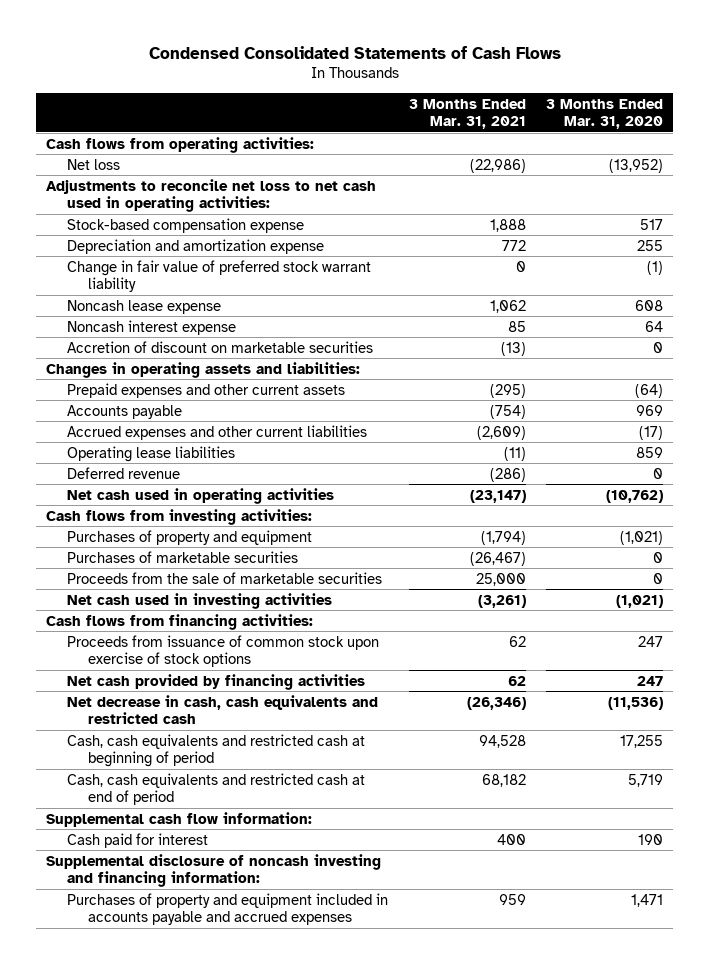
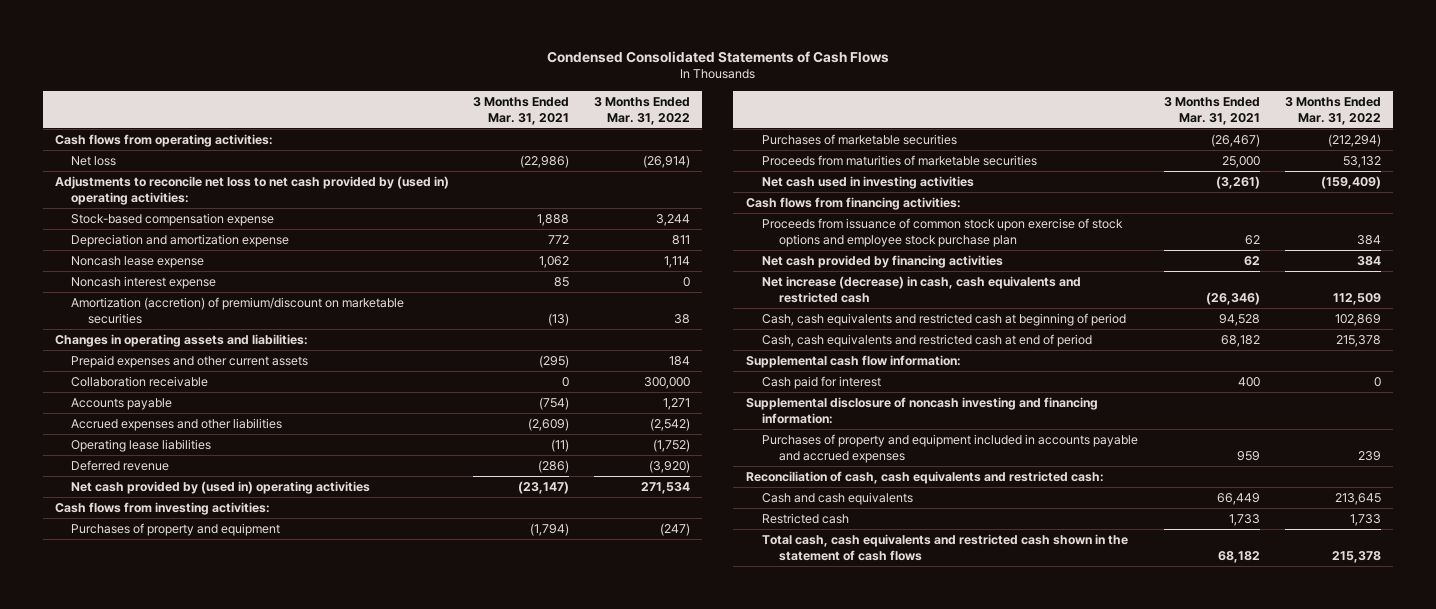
- | 3 Months Ended Mar. 31, 2021 | 3 Months Ended Mar. 31, 2020
+ | 3 Months Ended Mar. 31, 2021 | 3 Months Ended Mar. 31, 2022
- Adjustments to reconcile net loss to net cash used in operating activities:
+ Adjustments to reconcile net loss to net cash provided by (used in) operating activities:
- Change in fair value of preferred stock warrant liability | 0 | (1)
- Accretion of discount on marketable securities | (13) | 0
+ Amortization (accretion) of premium/discount on marketable securities | (13) | 38
+ Collaboration receivable | 0 | 300,000
- Accrued expenses and other current liabilities | (2,609) | (17)
+ Accrued expenses and other liabilities | (2,609) | (2,542)
- Net cash used in operating activities | (23,147) | (10,762)
+ Net cash provided by (used in) operating activities | (23,147) | 271,534
- Proceeds from the sale of marketable securities | 25,000 | 0
+ Proceeds from maturities of marketable securities | 25,000 | 53,132
- Proceeds from issuance of common stock upon exercise of stock options | 62 | 247
+ Proceeds from issuance of common stock upon exercise of stock options and employee stock purchase plan | 62 | 384
- Net decrease in cash, cash equivalents and restricted cash | (26,346) | (11,536)
+ Net increase (decrease) in cash, cash equivalents and restricted cash | (26,346) | 112,509
+ Reconciliation of cash, cash equivalents and restricted cash:
+ Cash and cash equivalents | 66,449 | 213,645
+ Restricted cash | 1,733 | 1,733
+ Total cash, cash equivalents and restricted cash shown in the statement of cash flows | 68,182 | 215,378

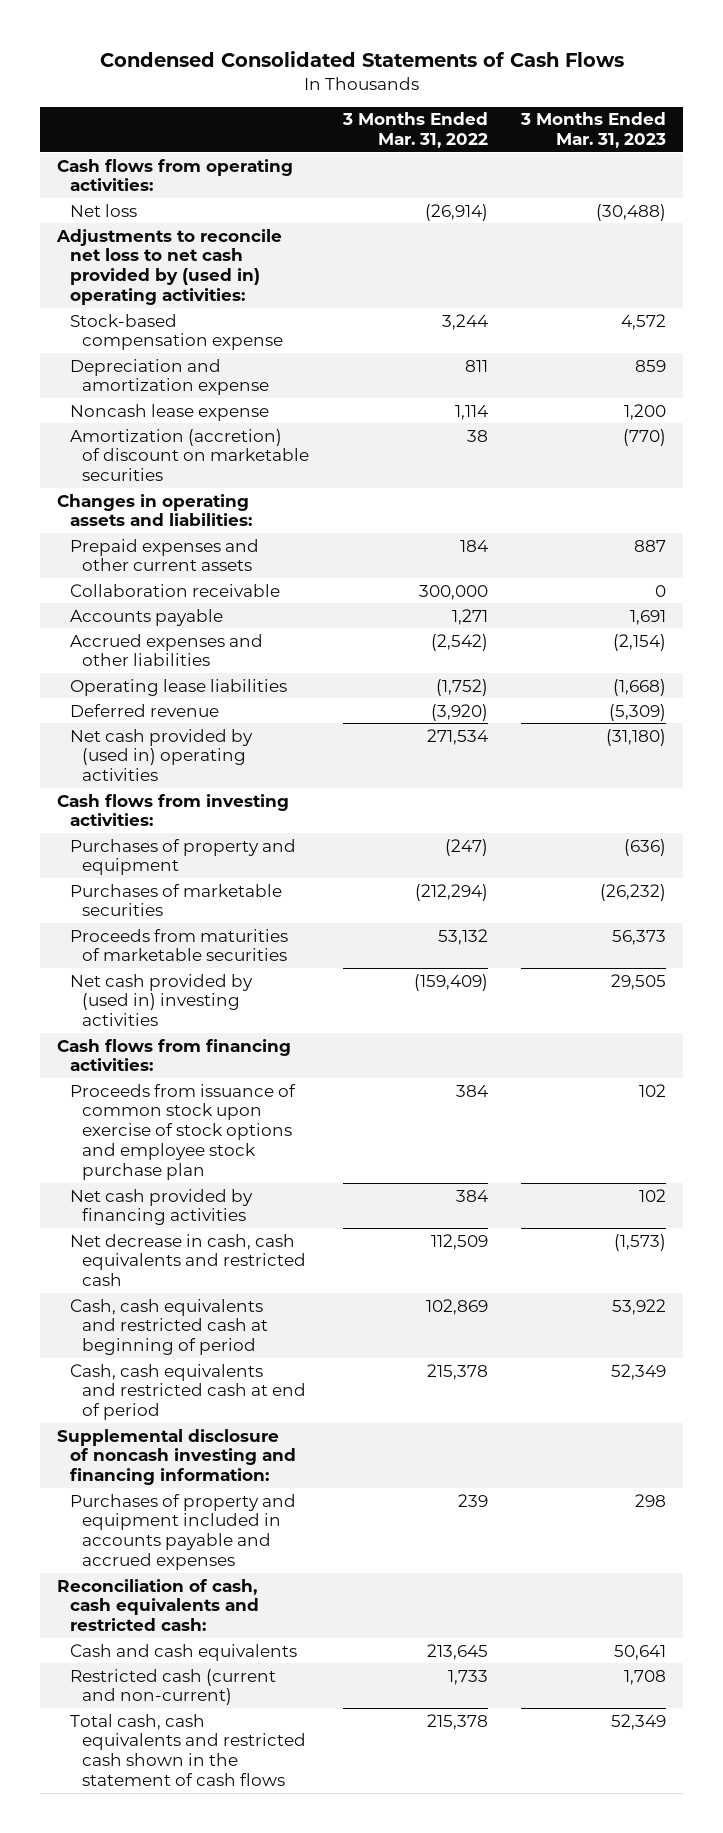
- | 3 Months Ended Mar. 31, 2021 | 3 Months Ended Mar. 31, 2022
+ | 3 Months Ended Mar. 31, 2022 | 3 Months Ended Mar. 31, 2023
- Noncash interest expense | 85 | 0
- Amortization (accretion) of premium/discount on marketable securities | (13) | 38
+ Amortization (accretion) of discount on marketable securities | 38 | (770)
- Net cash used in investing activities | (3,261) | (159,409)
+ Net cash provided by (used in) investing activities | (159,409) | 29,505
- Net increase (decrease) in cash, cash equivalents and restricted cash | (26,346) | 112,509
+ Net decrease in cash, cash equivalents and restricted cash | 112,509 | (1,573)
- Supplemental cash flow information:
- Cash paid for interest | 400 | 0
- Restricted cash | 1,733 | 1,733
+ Restricted cash (current and non-current) | 1,733 | 1,708

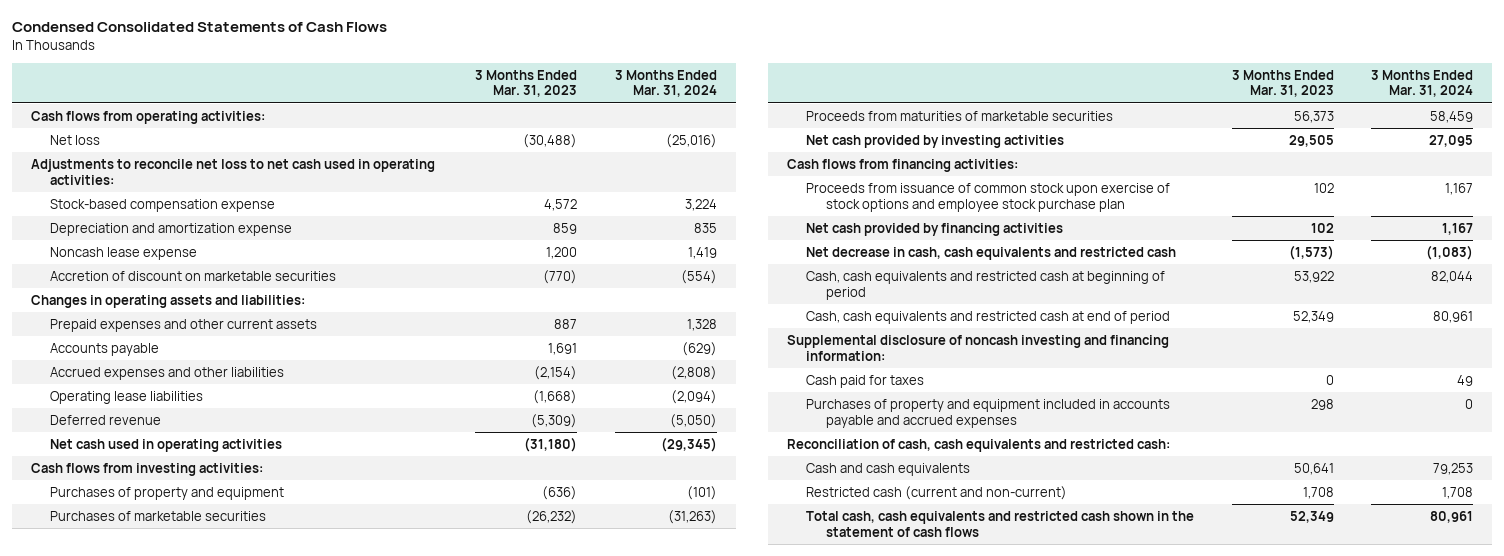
- | 3 Months Ended Mar. 31, 2022 | 3 Months Ended Mar. 31, 2023
+ | 3 Months Ended Mar. 31, 2023 | 3 Months Ended Mar. 31, 2024
- Adjustments to reconcile net loss to net cash provided by (used in) operating activities:
+ Adjustments to reconcile net loss to net cash used in operating activities:
- Amortization (accretion) of discount on marketable securities | 38 | (770)
+ Accretion of discount on marketable securities | (770) | (554)
- Collaboration receivable | 300,000 | 0
- Net cash provided by (used in) operating activities | 271,534 | (31,180)
+ Net cash used in operating activities | (31,180) | (29,345)
- Net cash provided by (used in) investing activities | (159,409) | 29,505
+ Net cash provided by investing activities | 29,505 | 27,095
+ Cash paid for taxes | 0 | 49

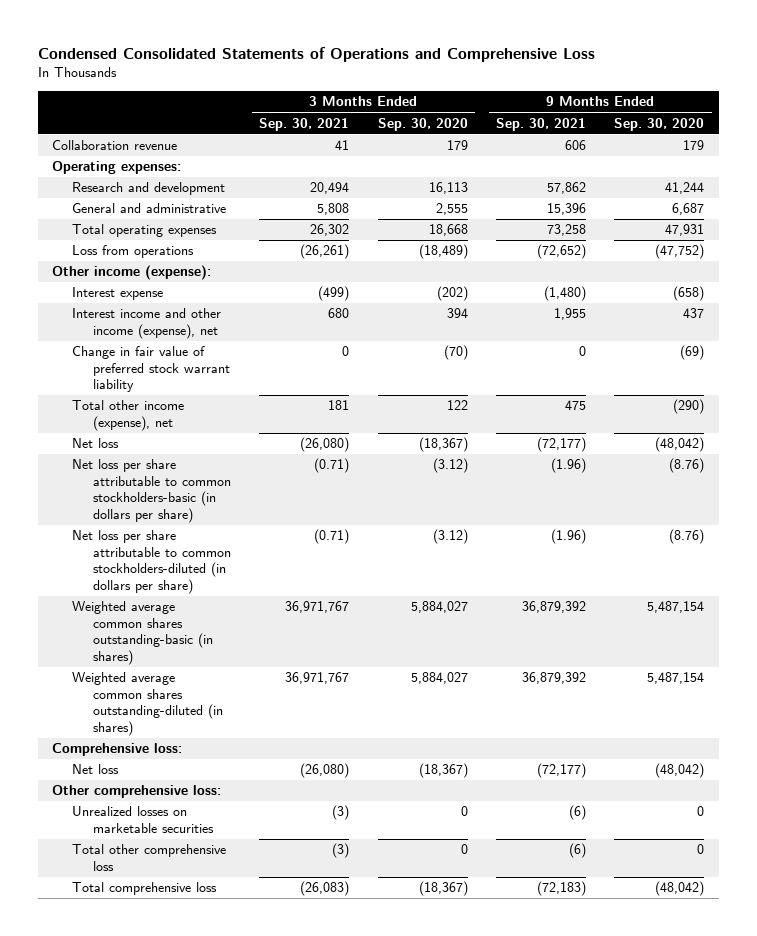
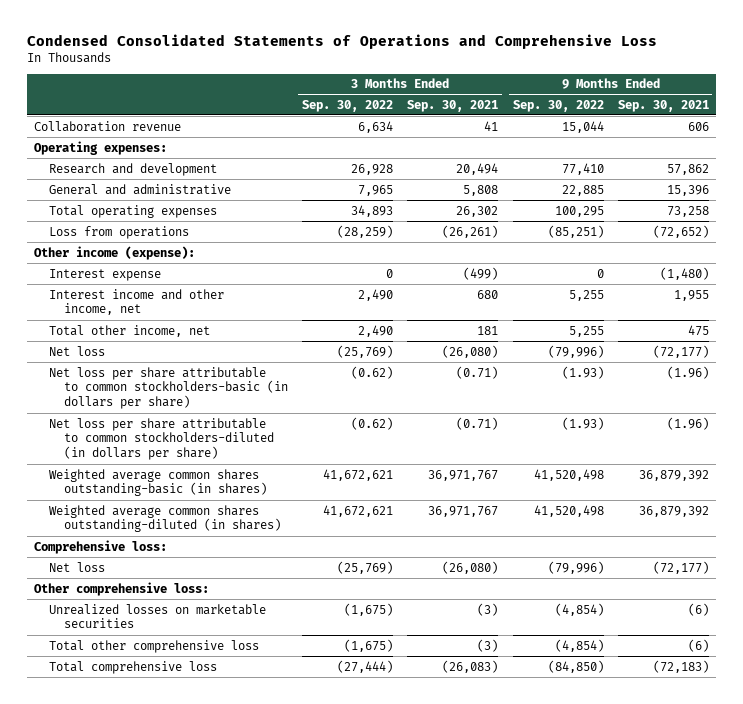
- | 3 Months Ended Sep. 30, 2021 | 3 Months Ended Sep. 30, 2020 | 9 Months Ended Sep. 30, 2021 | 9 Months Ended Sep. 30, 2020
+ | 3 Months Ended Sep. 30, 2022 | 3 Months Ended Sep. 30, 2021 | 9 Months Ended Sep. 30, 2022 | 9 Months Ended Sep. 30, 2021
- Interest income and other income (expense), net | 680 | 394 | 1,955 | 437
- Change in fair value of preferred stock warrant liability | 0 | (70) | 0 | (69)
- Total other income (expense), net | 181 | 122 | 475 | (290)
+ Interest income and other income, net | 2,490 | 680 | 5,255 | 1,955
+ Total other income, net | 2,490 | 181 | 5,255 | 475

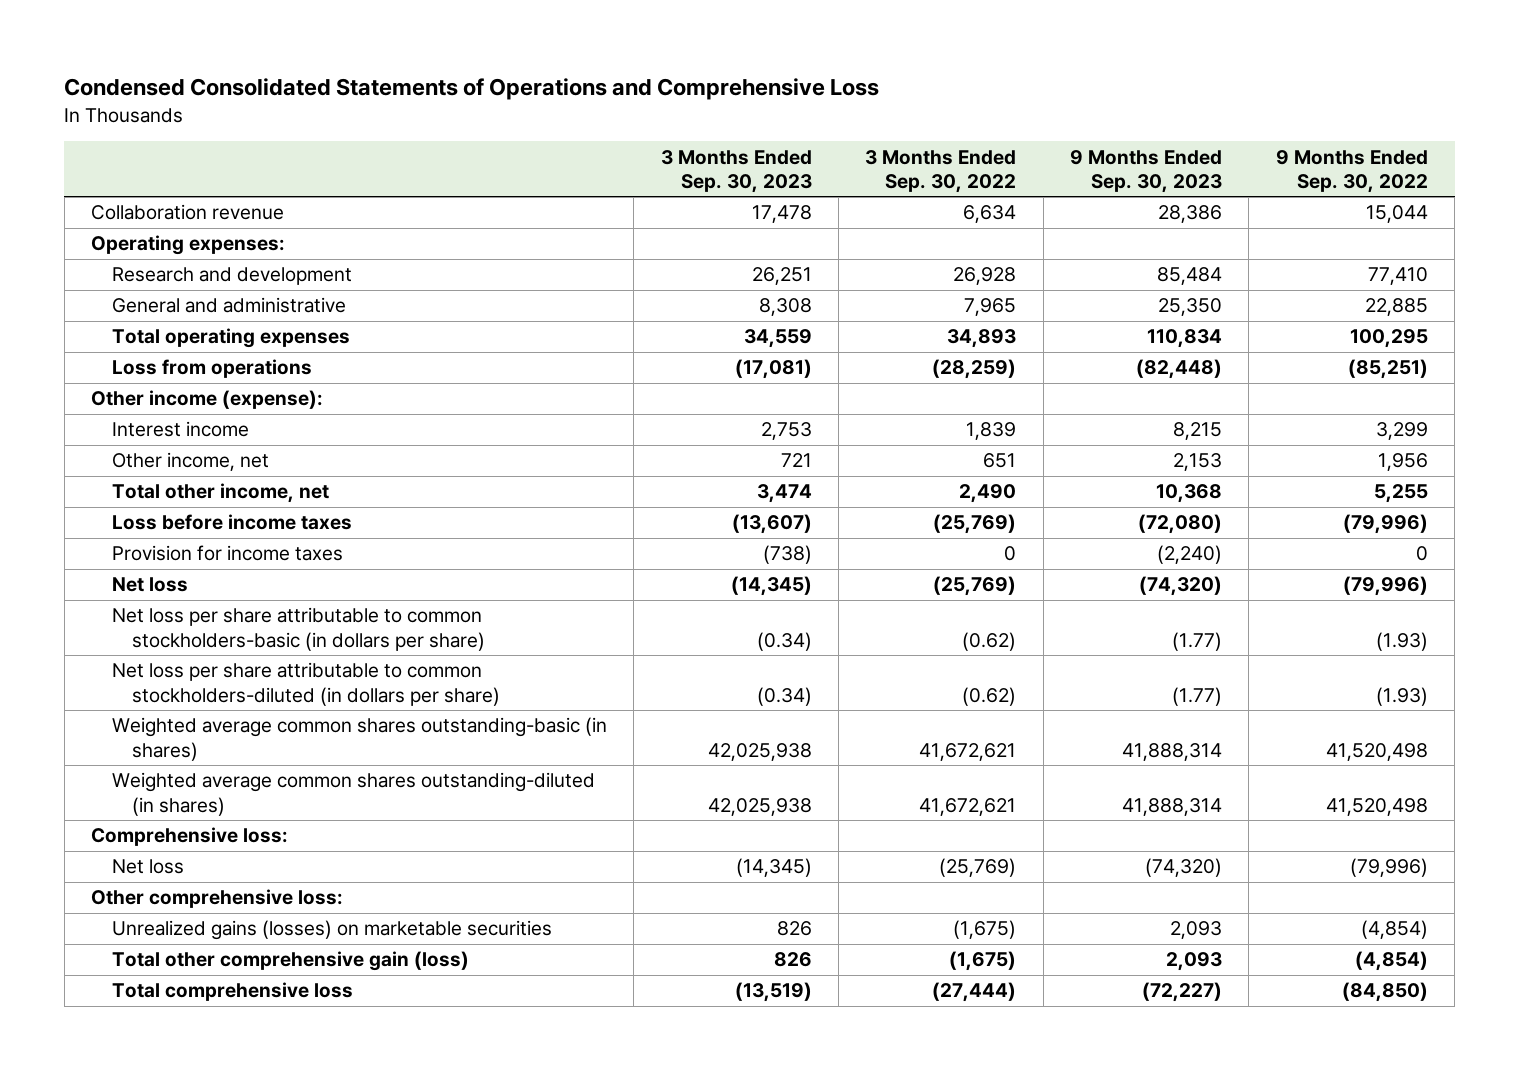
- | 3 Months Ended Sep. 30, 2022 | 3 Months Ended Sep. 30, 2021 | 9 Months Ended Sep. 30, 2022 | 9 Months Ended Sep. 30, 2021
+ | 3 Months Ended Sep. 30, 2023 | 3 Months Ended Sep. 30, 2022 | 9 Months Ended Sep. 30, 2023 | 9 Months Ended Sep. 30, 2022
- Interest expense | 0 | (499) | 0 | (1,480)
- Interest income and other income, net | 2,490 | 680 | 5,255 | 1,955
+ Interest income | 2,753 | 1,839 | 8,215 | 3,299
+ Other income, net | 721 | 651 | 2,153 | 1,956
+ Loss before income taxes | (13,607) | (25,769) | (72,080) | (79,996)
+ Provision for income taxes | (738) | 0 | (2,240) | 0
- Unrealized losses on marketable securities | (1,675) | (3) | (4,854) | (6)
- Total other comprehensive loss | (1,675) | (3) | (4,854) | (6)
+ Unrealized gains (losses) on marketable securities | 826 | (1,675) | 2,093 | (4,854)
+ Total other comprehensive gain (loss) | 826 | (1,675) | 2,093 | (4,854)

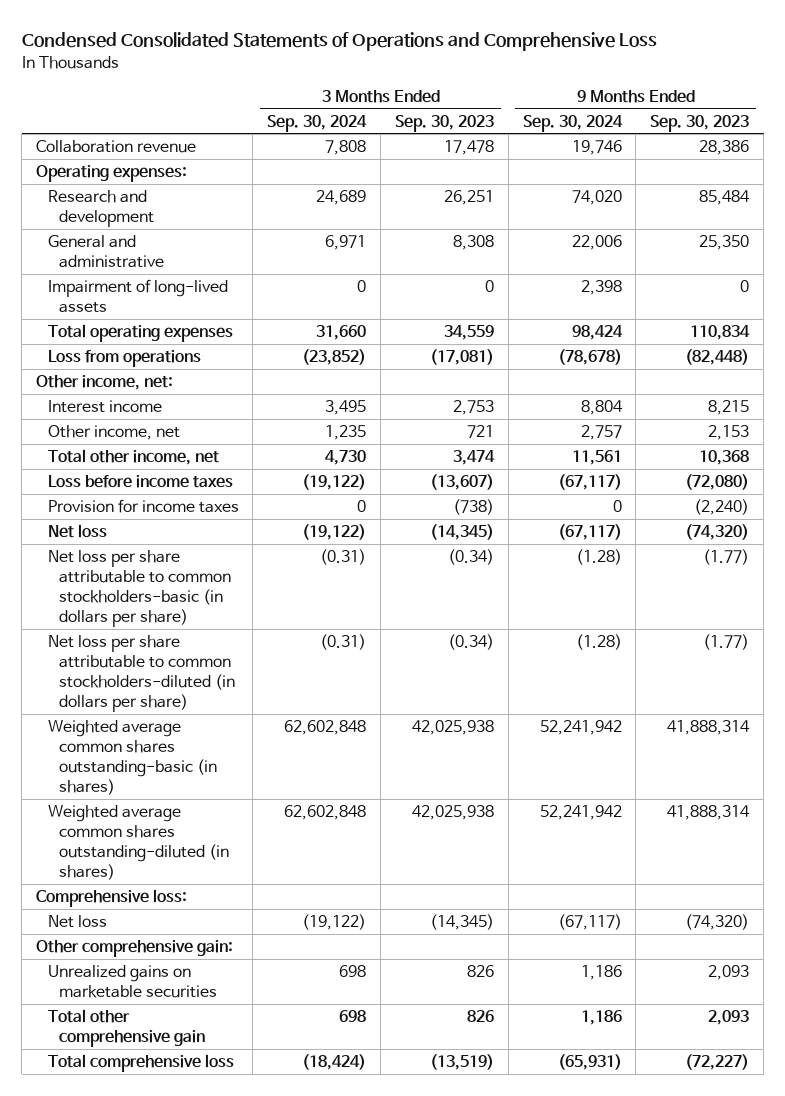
- | 3 Months Ended Sep. 30, 2023 | 3 Months Ended Sep. 30, 2022 | 9 Months Ended Sep. 30, 2023 | 9 Months Ended Sep. 30, 2022
+ | 3 Months Ended Sep. 30, 2024 | 3 Months Ended Sep. 30, 2023 | 9 Months Ended Sep. 30, 2024 | 9 Months Ended Sep. 30, 2023
+ Impairment of long-lived assets | 0 | 0 | 2,398 | 0
- Other income (expense):
+ Other income, net:
- Other comprehensive loss:
- Unrealized gains (losses) on marketable securities | 826 | (1,675) | 2,093 | (4,854)
- Total other comprehensive gain (loss) | 826 | (1,675) | 2,093 | (4,854)
+ Other comprehensive gain:
+ Unrealized gains on marketable securities | 698 | 826 | 1,186 | 2,093
+ Total other comprehensive gain | 698 | 826 | 1,186 | 2,093

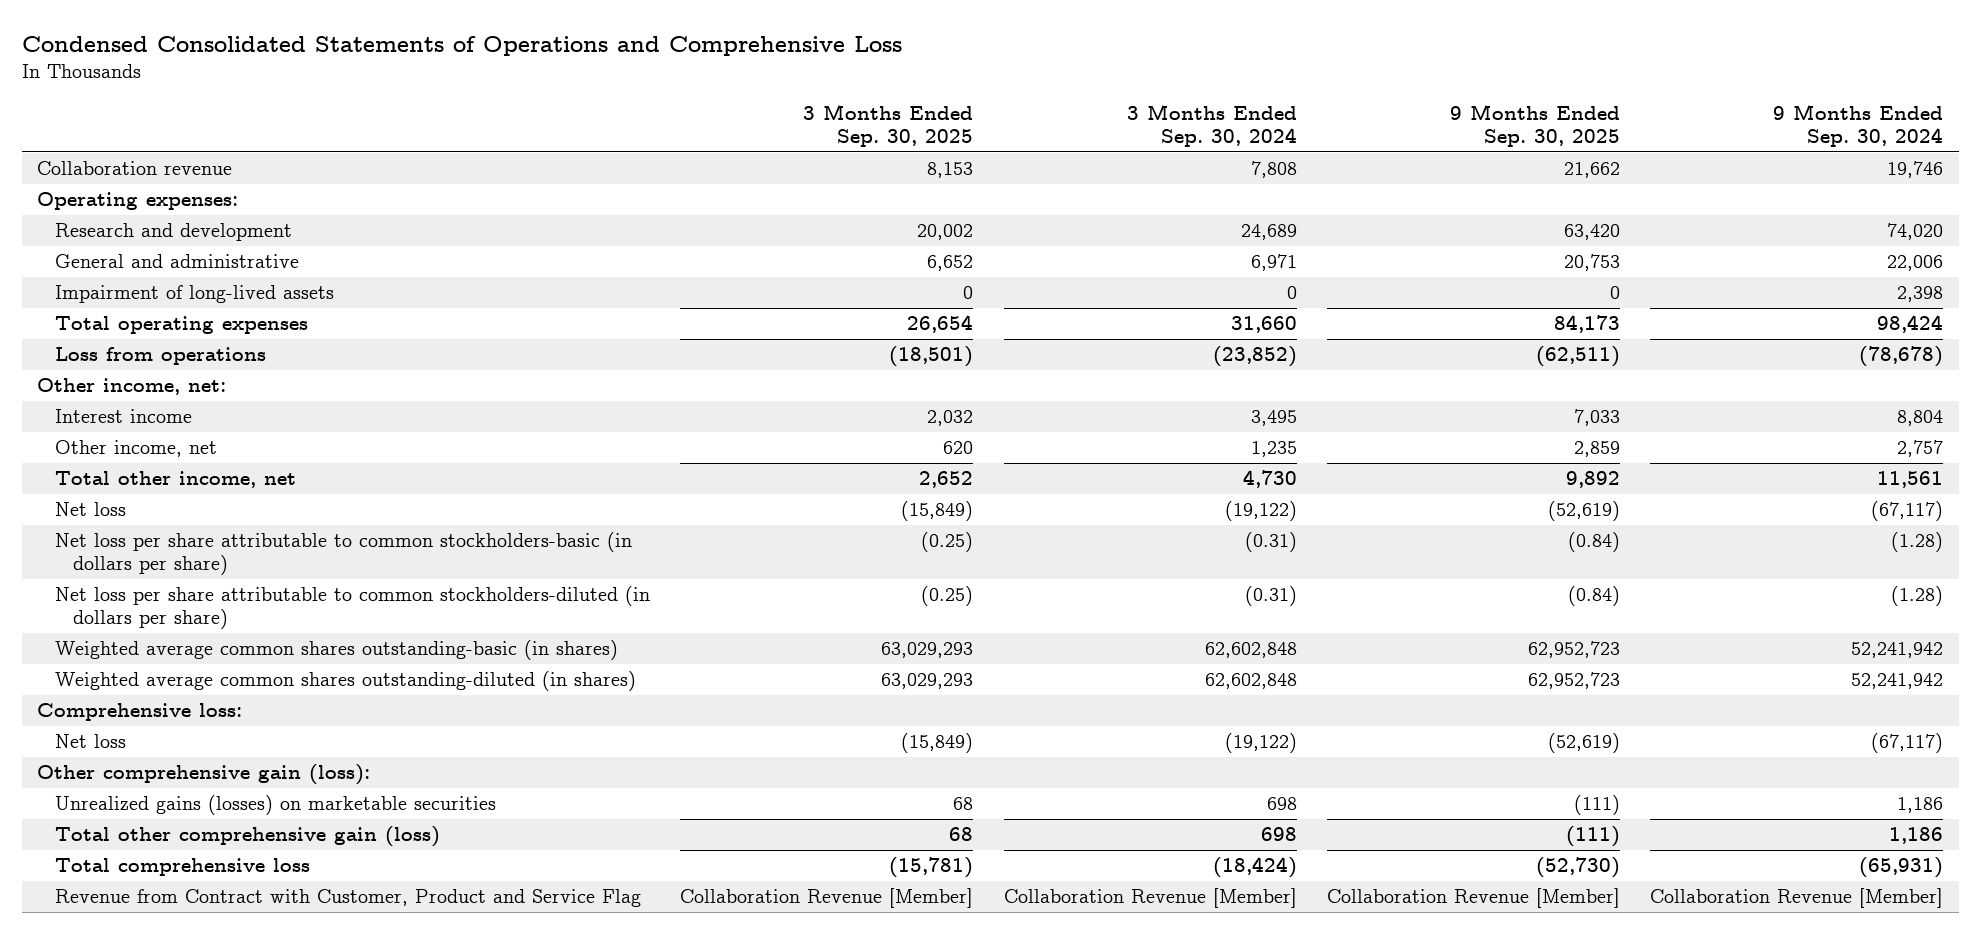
- | 3 Months Ended Sep. 30, 2024 | 3 Months Ended Sep. 30, 2023 | 9 Months Ended Sep. 30, 2024 | 9 Months Ended Sep. 30, 2023
+ | 3 Months Ended Sep. 30, 2025 | 3 Months Ended Sep. 30, 2024 | 9 Months Ended Sep. 30, 2025 | 9 Months Ended Sep. 30, 2024
- Loss before income taxes | (19,122) | (13,607) | (67,117) | (72,080)
- Provision for income taxes | 0 | (738) | 0 | (2,240)
- Other comprehensive gain:
- Unrealized gains on marketable securities | 698 | 826 | 1,186 | 2,093
- Total other comprehensive gain | 698 | 826 | 1,186 | 2,093
+ Other comprehensive gain (loss):
+ Unrealized gains (losses) on marketable securities | 68 | 698 | (111) | 1,186
+ Total other comprehensive gain (loss) | 68 | 698 | (111) | 1,186
+ Revenue from Contract with Customer, Product and Service Flag | Collaboration Revenue [Member] | Collaboration Revenue [Member] | Collaboration Revenue [Member] | Collaboration Revenue [Member]

